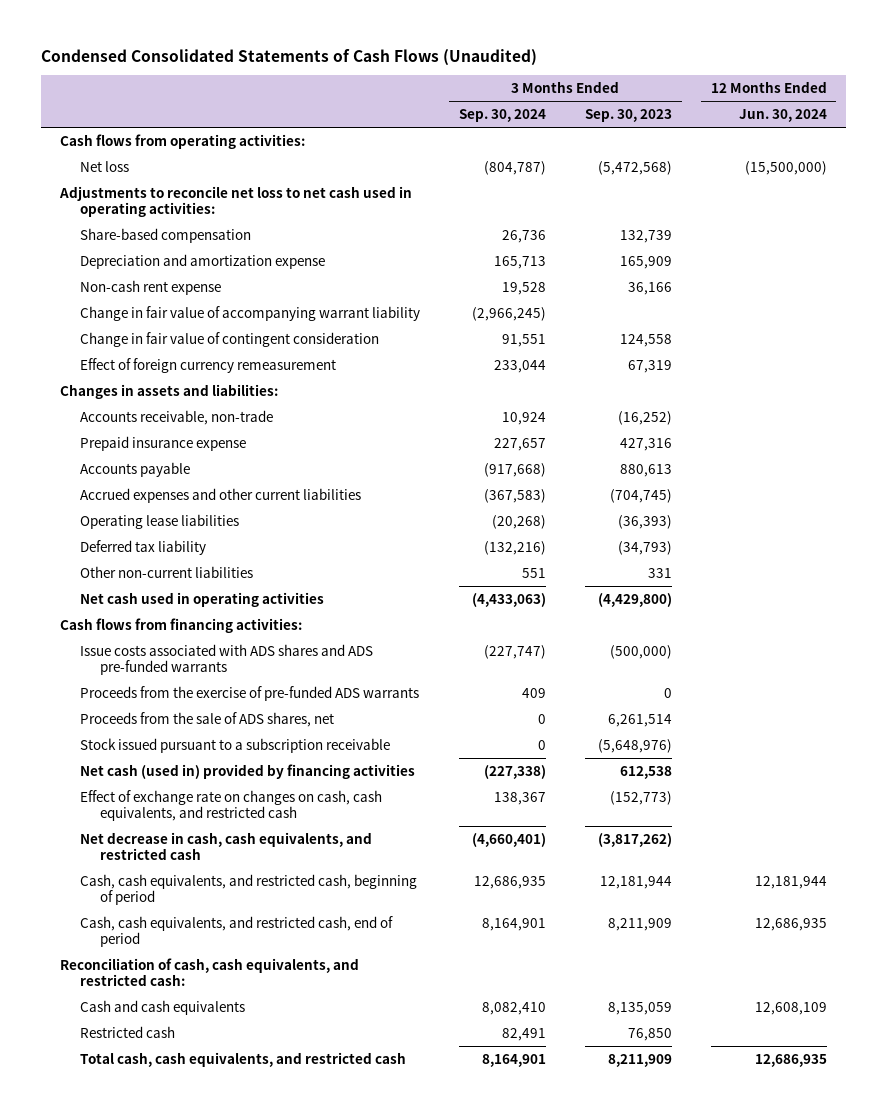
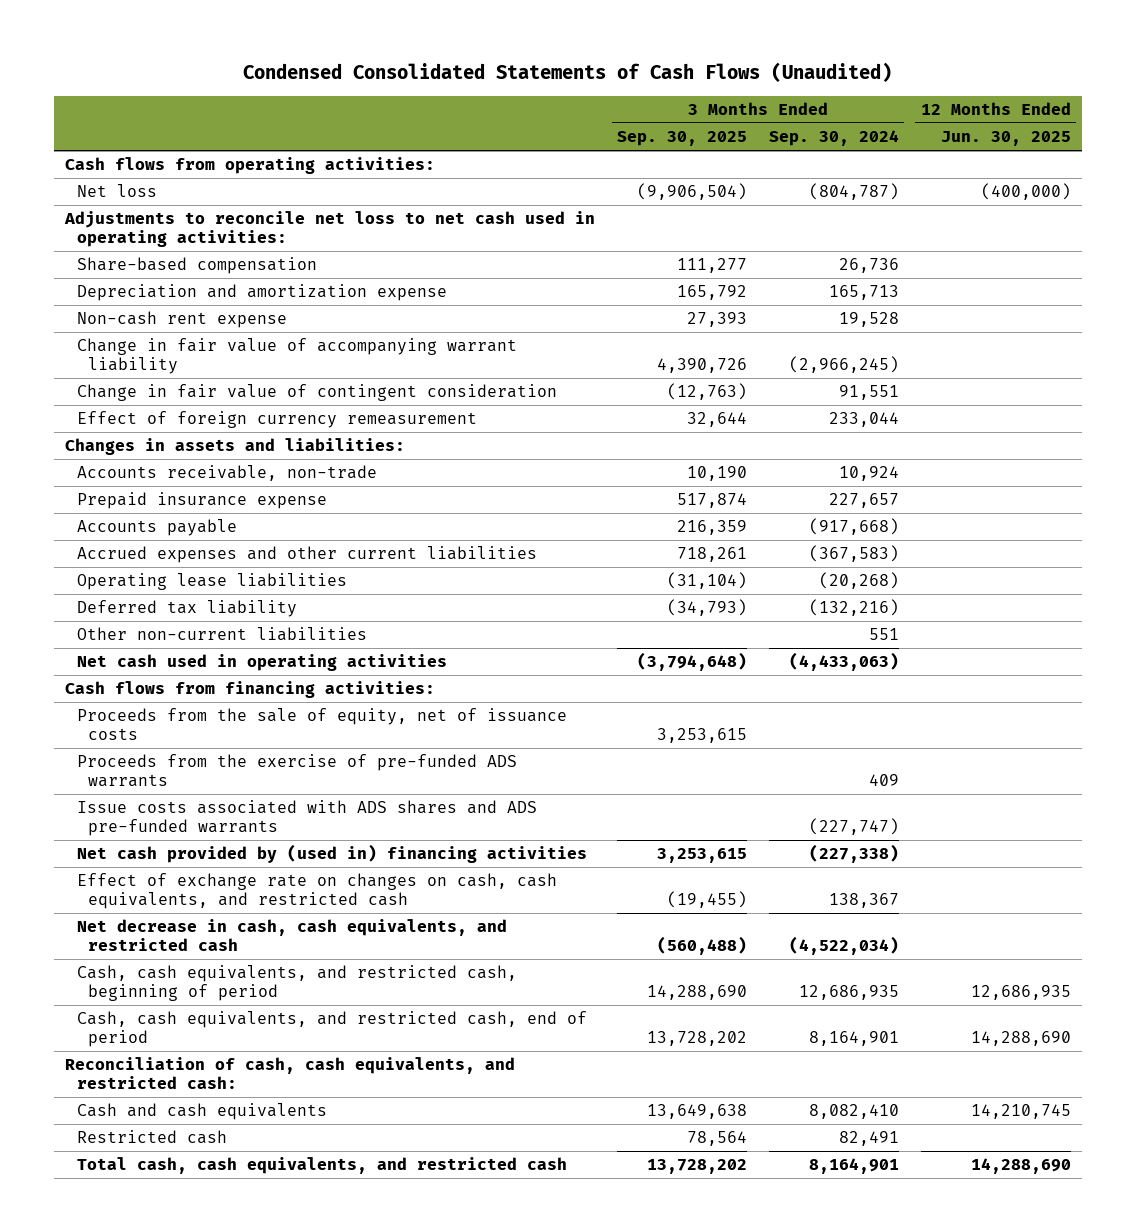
- | 3 Months Ended Sep. 30, 2024 | 3 Months Ended Sep. 30, 2023 | 12 Months Ended Jun. 30, 2024
+ | 3 Months Ended Sep. 30, 2025 | 3 Months Ended Sep. 30, 2024 | 12 Months Ended Jun. 30, 2025
+ Proceeds from the sale of equity, net of issuance costs | 3,253,615 | |
- Proceeds from the sale of ADS shares, net | 0 | 6,261,514 |
- Stock issued pursuant to a subscription receivable | 0 | (5,648,976) |
- Net cash (used in) provided by financing activities | (227,338) | 612,538 |
moved down: Issue costs associated with ADS shares and ADS pre-funded warrants | | (227,747) |
+ Net cash provided by (used in) financing activities | 3,253,615 | (227,338) |
- Net decrease in cash, cash equivalents, and restricted cash | (4,660,401) | (3,817,262) |
+ Net decrease in cash, cash equivalents, and restricted cash | (560,488) | (4,522,034) |

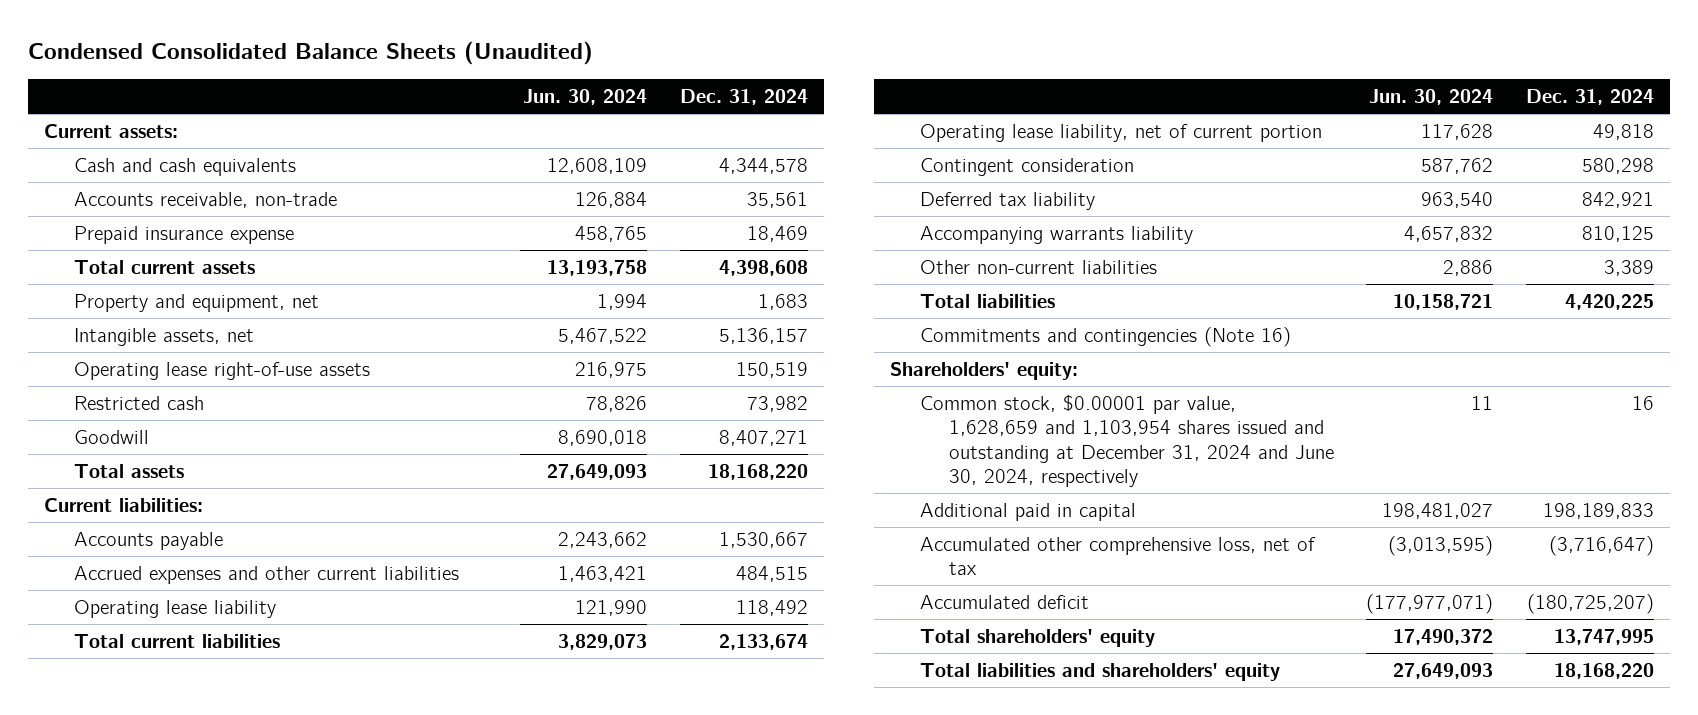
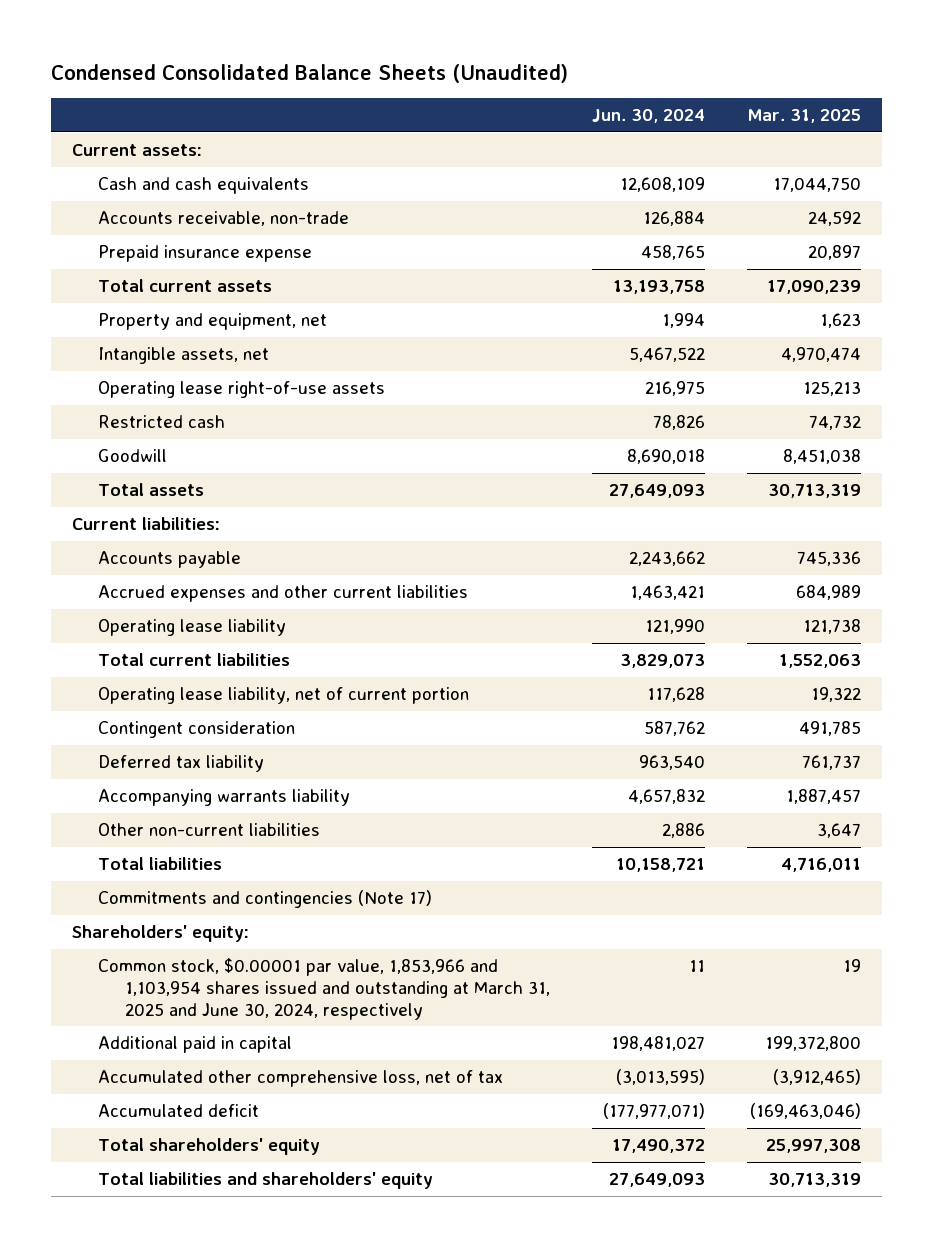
- | Jun. 30, 2024 | Dec. 31, 2024
+ | Jun. 30, 2024 | Mar. 31, 2025
- Commitments and contingencies (Note 16)
+ Commitments and contingencies (Note 17)
- Common stock, $0.00001 par value, 1,628,659 and 1,103,954 shares issued and outstanding at December 31, 2024 and June 30, 2024, respectively | 11 | 16
+ Common stock, $0.00001 par value, 1,853,966 and 1,103,954 shares issued and outstanding at March 31, 2025 and June 30, 2024, respectively | 11 | 19

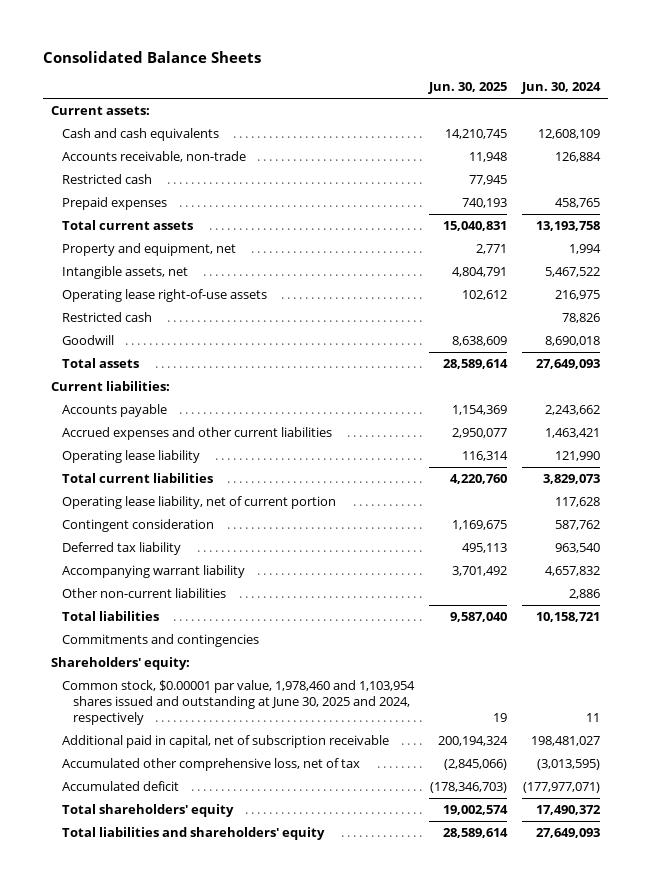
- Condensed Consolidated Balance Sheets (Unaudited)
+ Consolidated Balance Sheets
- | Jun. 30, 2024 | Mar. 31, 2025
+ | Jun. 30, 2025 | Jun. 30, 2024
- Prepaid insurance expense | 458,765 | 20,897
+ Restricted cash | 77,945 |
+ Prepaid expenses | 740,193 | 458,765
- Accompanying warrants liability | 4,657,832 | 1,887,457
+ Accompanying warrant liability | 3,701,492 | 4,657,832
- Commitments and contingencies (Note 17)
+ Commitments and contingencies
- Common stock, $0.00001 par value, 1,853,966 and 1,103,954 shares issued and outstanding at March 31, 2025 and June 30, 2024, respectively | 11 | 19
- Additional paid in capital | 198,481,027 | 199,372,800
+ Common stock, $0.00001 par value, 1,978,460 and 1,103,954 shares issued and outstanding at June 30, 2025 and 2024, respectively | 19 | 11
+ Additional paid in capital, net of subscription receivable | 200,194,324 | 198,481,027

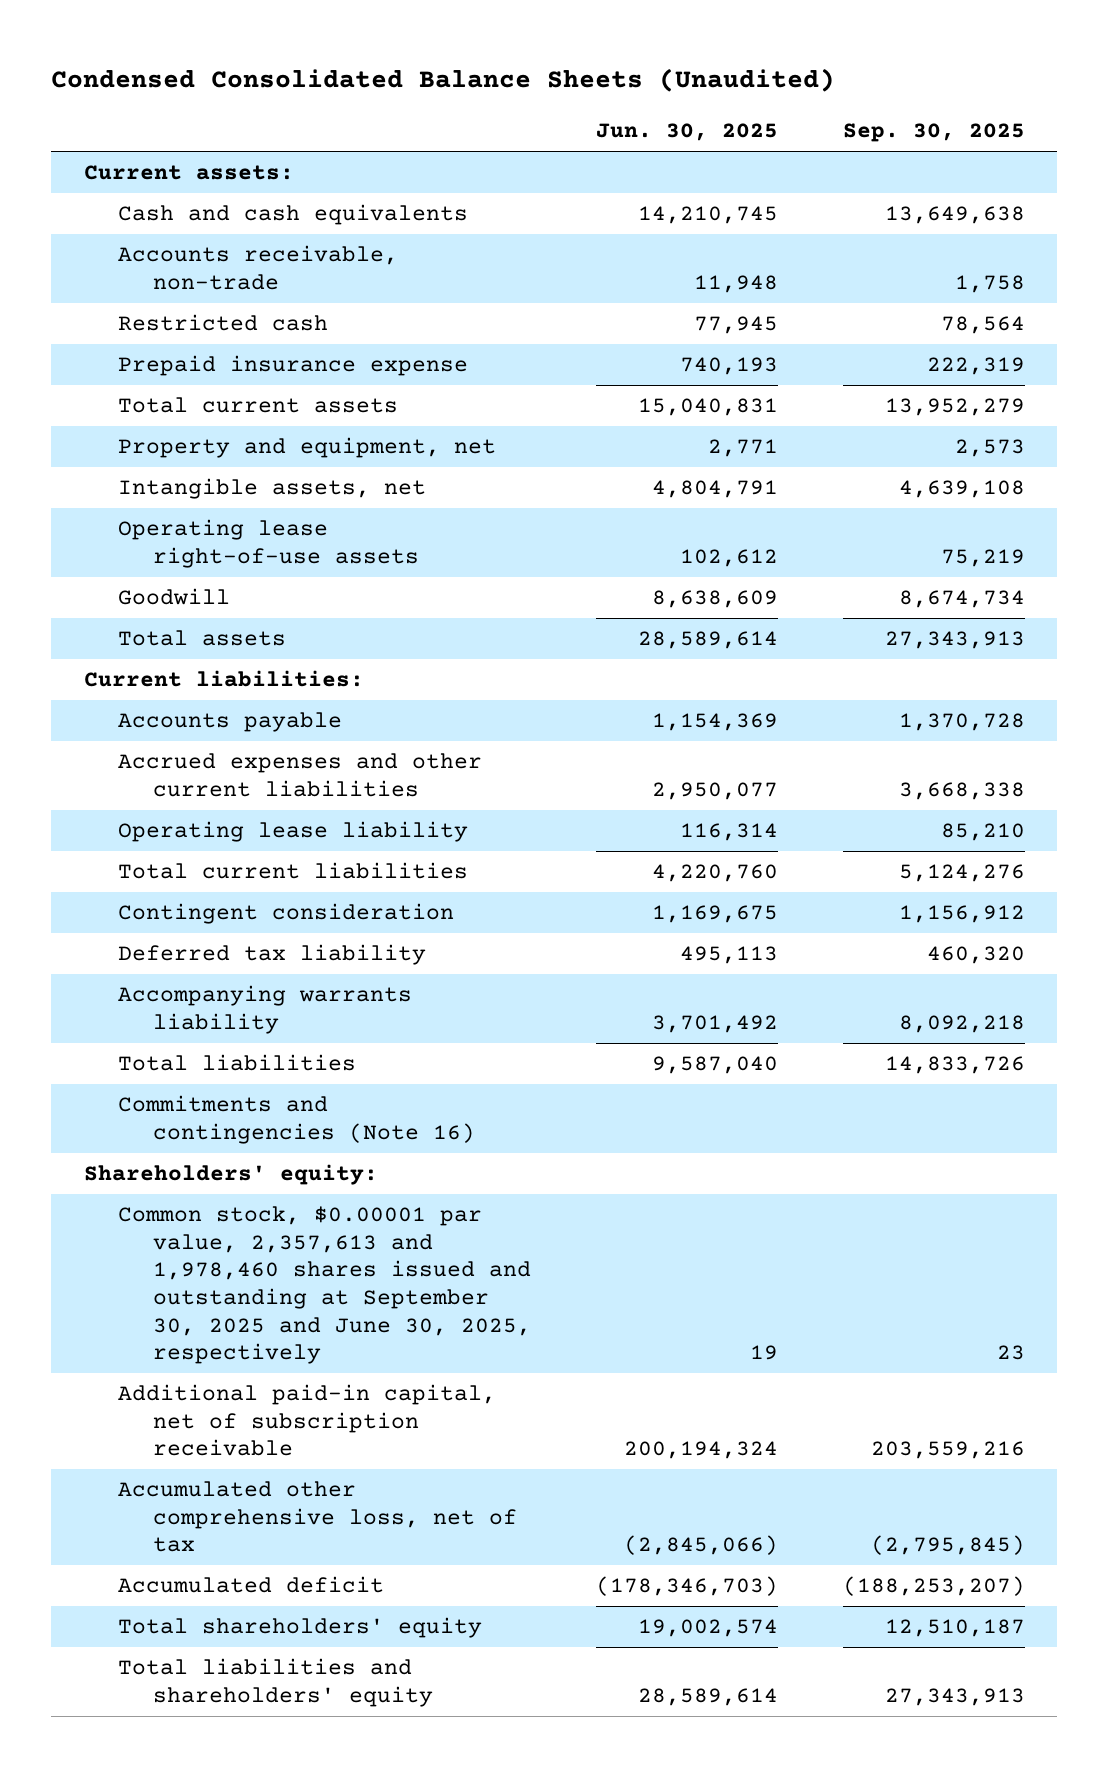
- Consolidated Balance Sheets
+ Condensed Consolidated Balance Sheets (Unaudited)
- | Jun. 30, 2025 | Jun. 30, 2024
+ | Jun. 30, 2025 | Sep. 30, 2025
- Prepaid expenses | 740,193 | 458,765
+ Prepaid insurance expense | 740,193 | 222,319
- Restricted cash | | 78,826
- Operating lease liability, net of current portion | | 117,628
- Accompanying warrant liability | 3,701,492 | 4,657,832
- Other non-current liabilities | | 2,886
+ Accompanying warrants liability | 3,701,492 | 8,092,218
- Commitments and contingencies
+ Commitments and contingencies (Note 16)
- Common stock, $0.00001 par value, 1,978,460 and 1,103,954 shares issued and outstanding at June 30, 2025 and 2024, respectively | 19 | 11
- Additional paid in capital, net of subscription receivable | 200,194,324 | 198,481,027
+ Common stock, $0.00001 par value, 2,357,613 and 1,978,460 shares issued and outstanding at September 30, 2025 and June 30, 2025, respectively | 19 | 23
+ Additional paid-in capital, net of subscription receivable | 200,194,324 | 203,559,216

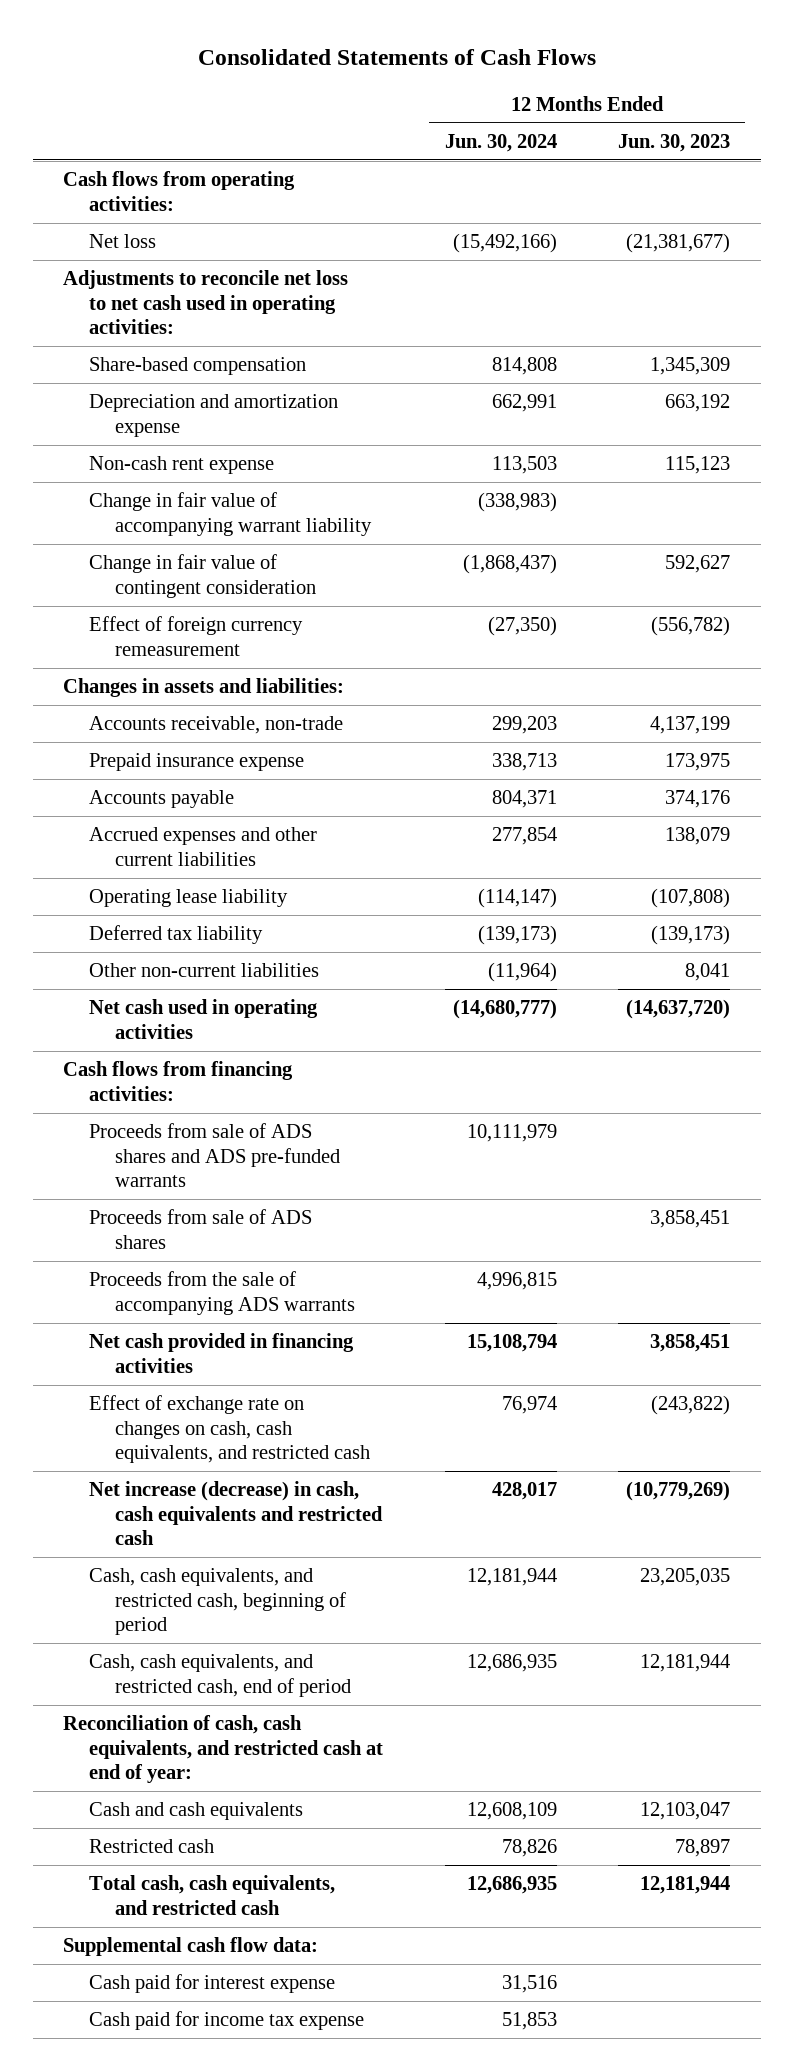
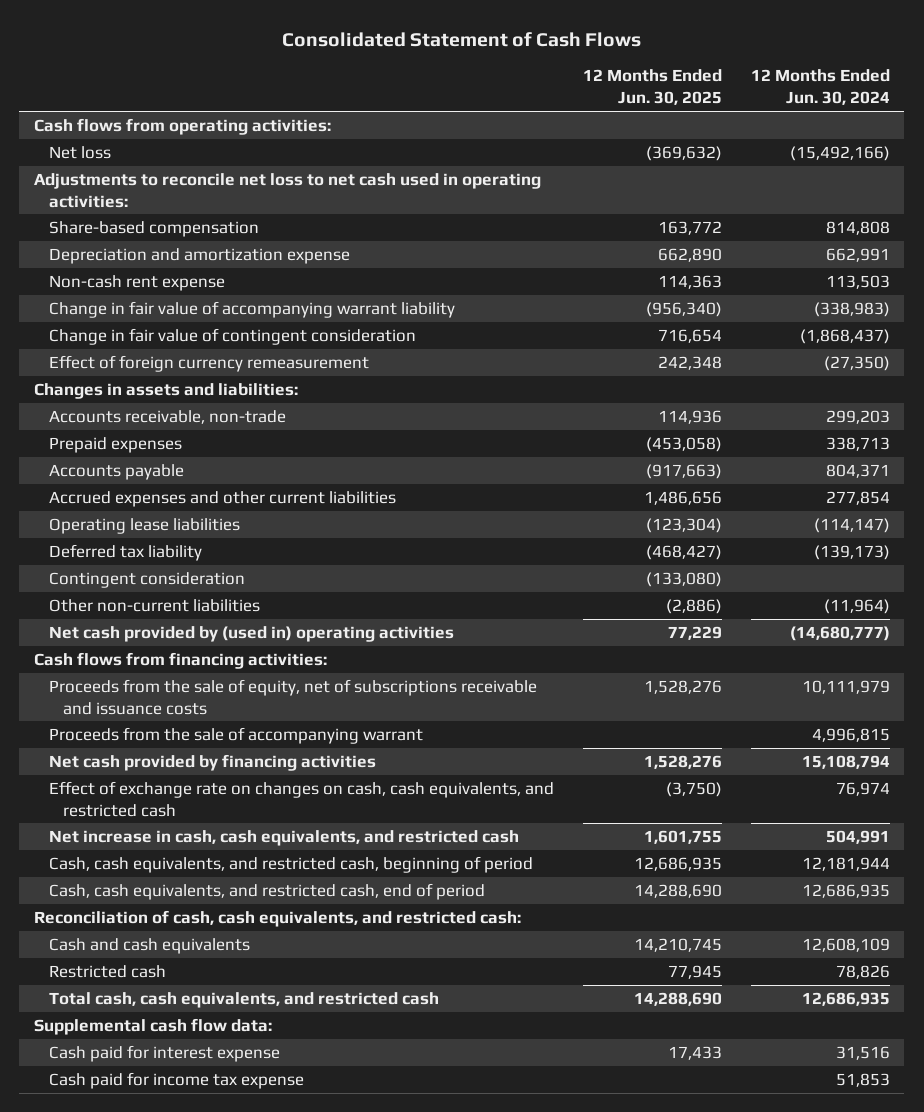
- Consolidated Statements of Cash Flows
+ Consolidated Statement of Cash Flows
- | 12 Months Ended Jun. 30, 2024 | 12 Months Ended Jun. 30, 2023
+ | 12 Months Ended Jun. 30, 2025 | 12 Months Ended Jun. 30, 2024
- Prepaid insurance expense | 338,713 | 173,975
+ Prepaid expenses | (453,058) | 338,713
- Operating lease liability | (114,147) | (107,808)
+ Operating lease liabilities | (123,304) | (114,147)
+ Contingent consideration | (133,080) |
- Net cash used in operating activities | (14,680,777) | (14,637,720)
+ Net cash provided by (used in) operating activities | 77,229 | (14,680,777)
- Proceeds from sale of ADS shares and ADS pre-funded warrants | 10,111,979 |
- Proceeds from sale of ADS shares | | 3,858,451
- Proceeds from the sale of accompanying ADS warrants | 4,996,815 |
- Net cash provided in financing activities | 15,108,794 | 3,858,451
+ Proceeds from the sale of equity, net of subscriptions receivable and issuance costs | 1,528,276 | 10,111,979
+ Proceeds from the sale of accompanying warrant | | 4,996,815
+ Net cash provided by financing activities | 1,528,276 | 15,108,794
- Net increase (decrease) in cash, cash equivalents and restricted cash | 428,017 | (10,779,269)
+ Net increase in cash, cash equivalents, and restricted cash | 1,601,755 | 504,991
- Reconciliation of cash, cash equivalents, and restricted cash at end of year:
+ Reconciliation of cash, cash equivalents, and restricted cash:

